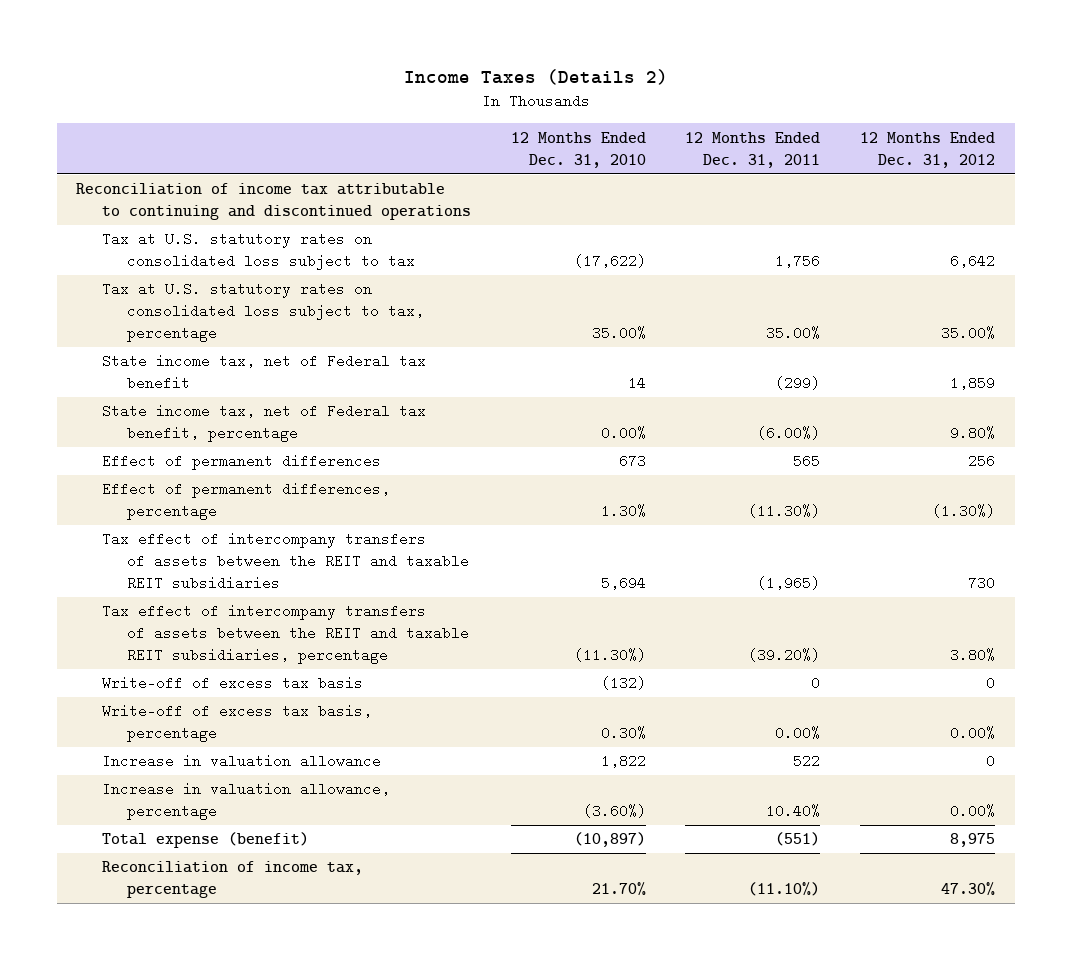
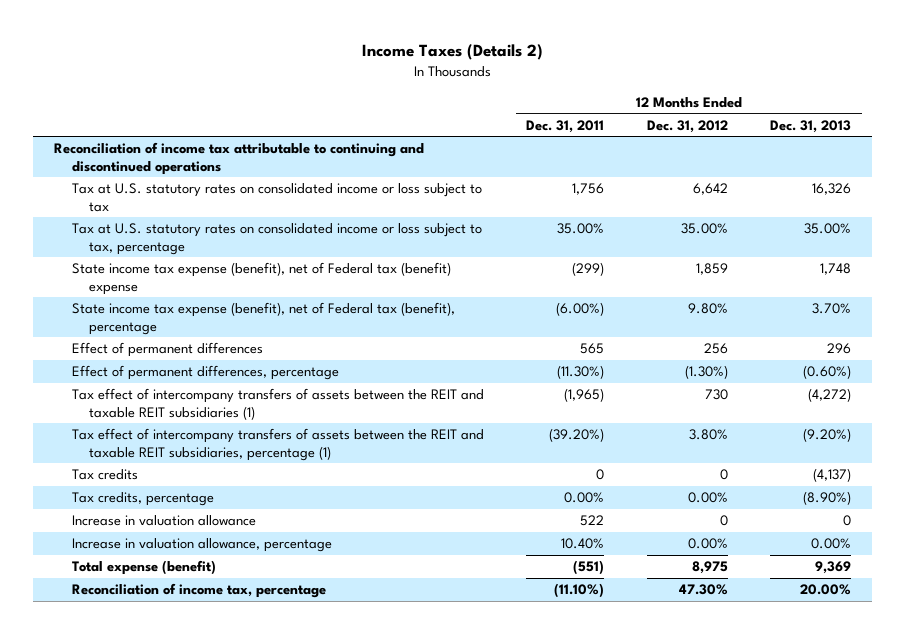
- | 12 Months Ended Dec. 31, 2010 | 12 Months Ended Dec. 31, 2011 | 12 Months Ended Dec. 31, 2012
+ | 12 Months Ended Dec. 31, 2011 | 12 Months Ended Dec. 31, 2012 | 12 Months Ended Dec. 31, 2013
- Tax at U.S. statutory rates on consolidated loss subject to tax | (17,622) | 1,756 | 6,642
- Tax at U.S. statutory rates on consolidated loss subject to tax, percentage | 35.00% | 35.00% | 35.00%
- State income tax, net of Federal tax benefit | 14 | (299) | 1,859
- State income tax, net of Federal tax benefit, percentage | 0.00% | (6.00%) | 9.80%
+ Tax at U.S. statutory rates on consolidated income or loss subject to tax | 1,756 | 6,642 | 16,326
+ Tax at U.S. statutory rates on consolidated income or loss subject to tax, percentage | 35.00% | 35.00% | 35.00%
+ State income tax expense (benefit), net of Federal tax (benefit) expense | (299) | 1,859 | 1,748
+ State income tax expense (benefit), net of Federal tax (benefit), percentage | (6.00%) | 9.80% | 3.70%
- Tax effect of intercompany transfers of assets between the REIT and taxable REIT subsidiaries | 5,694 | (1,965) | 730
- Tax effect of intercompany transfers of assets between the REIT and taxable REIT subsidiaries, percentage | (11.30%) | (39.20%) | 3.80%
- Write-off of excess tax basis | (132) | 0 | 0
- Write-off of excess tax basis, percentage | 0.30% | 0.00% | 0.00%
+ Tax effect of intercompany transfers of assets between the REIT and taxable REIT subsidiaries (1) | (1,965) | 730 | (4,272)
+ Tax effect of intercompany transfers of assets between the REIT and taxable REIT subsidiaries, percentage (1) | (39.20%) | 3.80% | (9.20%)
+ Tax credits | 0 | 0 | (4,137)
+ Tax credits, percentage | 0.00% | 0.00% | (8.90%)

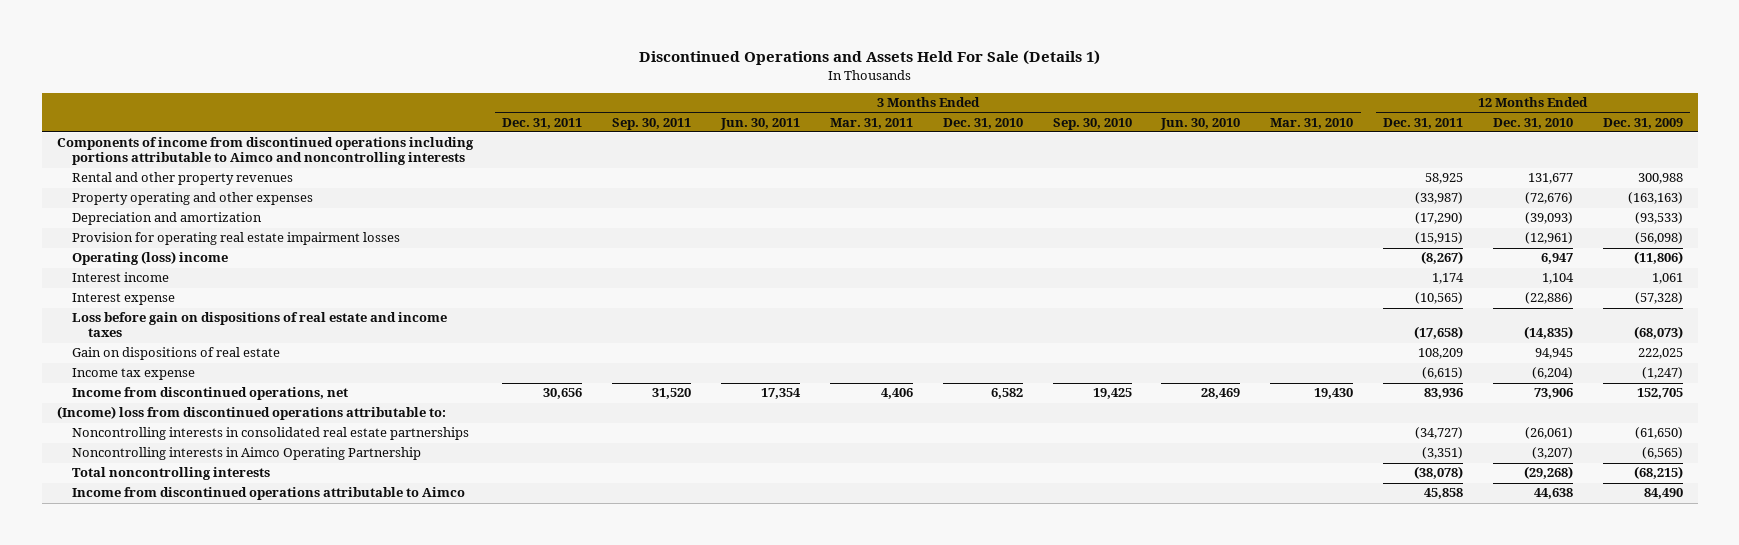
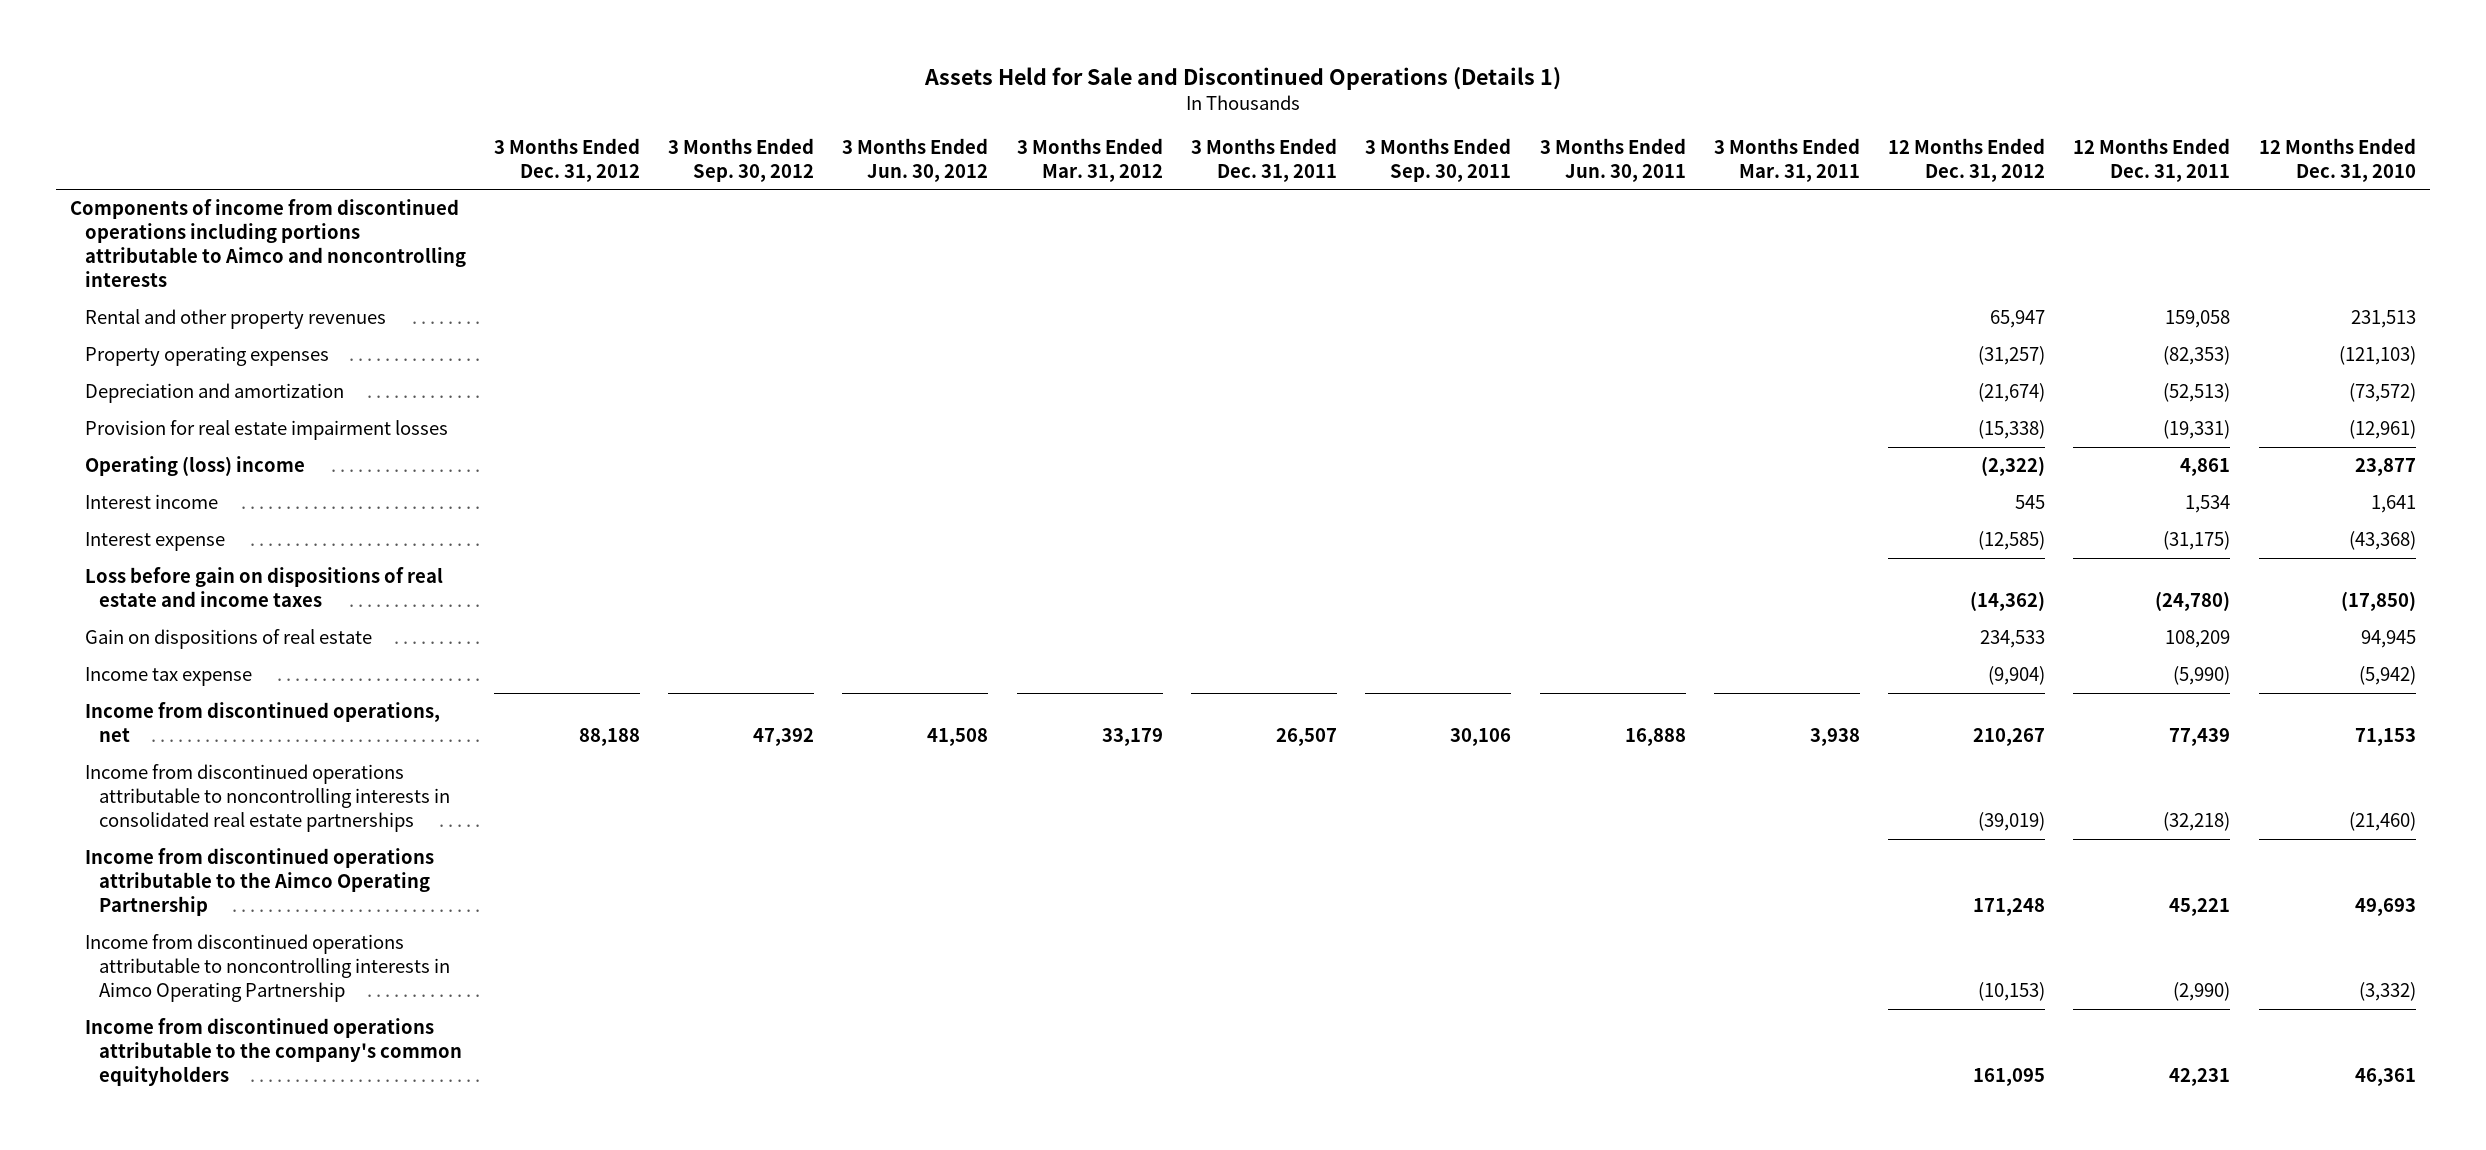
- Discontinued Operations and Assets Held For Sale (Details 1)
+ Assets Held for Sale and Discontinued Operations (Details 1)
- | 3 Months Ended Dec. 31, 2011 | 3 Months Ended Sep. 30, 2011 | 3 Months Ended Jun. 30, 2011 | 3 Months Ended Mar. 31, 2011 | 3 Months Ended Dec. 31, 2010 | 3 Months Ended Sep. 30, 2010 | 3 Months Ended Jun. 30, 2010 | 3 Months Ended Mar. 31, 2010 | 12 Months Ended Dec. 31, 2011 | 12 Months Ended Dec. 31, 2010 | 12 Months Ended Dec. 31, 2009
+ | 3 Months Ended Dec. 31, 2012 | 3 Months Ended Sep. 30, 2012 | 3 Months Ended Jun. 30, 2012 | 3 Months Ended Mar. 31, 2012 | 3 Months Ended Dec. 31, 2011 | 3 Months Ended Sep. 30, 2011 | 3 Months Ended Jun. 30, 2011 | 3 Months Ended Mar. 31, 2011 | 12 Months Ended Dec. 31, 2012 | 12 Months Ended Dec. 31, 2011 | 12 Months Ended Dec. 31, 2010
- Rental and other property revenues | | | | | | | | | 58,925 | 131,677 | 300,988
- Property operating and other expenses | | | | | | | | | (33,987) | (72,676) | (163,163)
- Depreciation and amortization | | | | | | | | | (17,290) | (39,093) | (93,533)
- Provision for operating real estate impairment losses | | | | | | | | | (15,915) | (12,961) | (56,098)
- Operating (loss) income | | | | | | | | | (8,267) | 6,947 | (11,806)
- Interest income | | | | | | | | | 1,174 | 1,104 | 1,061
- Interest expense | | | | | | | | | (10,565) | (22,886) | (57,328)
- Loss before gain on dispositions of real estate and income taxes | | | | | | | | | (17,658) | (14,835) | (68,073)
+ Rental and other property revenues | | | | | | | | | 65,947 | 159,058 | 231,513
+ Property operating expenses | | | | | | | | | (31,257) | (82,353) | (121,103)
+ Depreciation and amortization | | | | | | | | | (21,674) | (52,513) | (73,572)
+ Provision for real estate impairment losses | | | | | | | | | (15,338) | (19,331) | (12,961)
+ Operating (loss) income | | | | | | | | | (2,322) | 4,861 | 23,877
+ Interest income | | | | | | | | | 545 | 1,534 | 1,641
+ Interest expense | | | | | | | | | (12,585) | (31,175) | (43,368)
+ Loss before gain on dispositions of real estate and income taxes | | | | | | | | | (14,362) | (24,780) | (17,850)
- Income tax expense | | | | | | | | | (6,615) | (6,204) | (1,247)
- Income from discontinued operations, net | 30,656 | 31,520 | 17,354 | 4,406 | 6,582 | 19,425 | 28,469 | 19,430 | 83,936 | 73,906 | 152,705
- (Income) loss from discontinued operations attributable to:
- Noncontrolling interests in consolidated real estate partnerships | | | | | | | | | (34,727) | (26,061) | (61,650)
- Noncontrolling interests in Aimco Operating Partnership | | | | | | | | | (3,351) | (3,207) | (6,565)
- Total noncontrolling interests | | | | | | | | | (38,078) | (29,268) | (68,215)
- Income from discontinued operations attributable to Aimco | | | | | | | | | 45,858 | 44,638 | 84,490
+ Income tax expense | | | | | | | | | (9,904) | (5,990) | (5,942)
+ Income from discontinued operations, net | 88,188 | 47,392 | 41,508 | 33,179 | 26,507 | 30,106 | 16,888 | 3,938 | 210,267 | 77,439 | 71,153
+ Income from discontinued operations attributable to noncontrolling interests in consolidated real estate partnerships | | | | | | | | | (39,019) | (32,218) | (21,460)
+ Income from discontinued operations attributable to the Aimco Operating Partnership | | | | | | | | | 171,248 | 45,221 | 49,693
+ Income from discontinued operations attributable to noncontrolling interests in Aimco Operating Partnership | | | | | | | | | (10,153) | (2,990) | (3,332)
+ Income from discontinued operations attributable to the company's common equityholders | | | | | | | | | 161,095 | 42,231 | 46,361

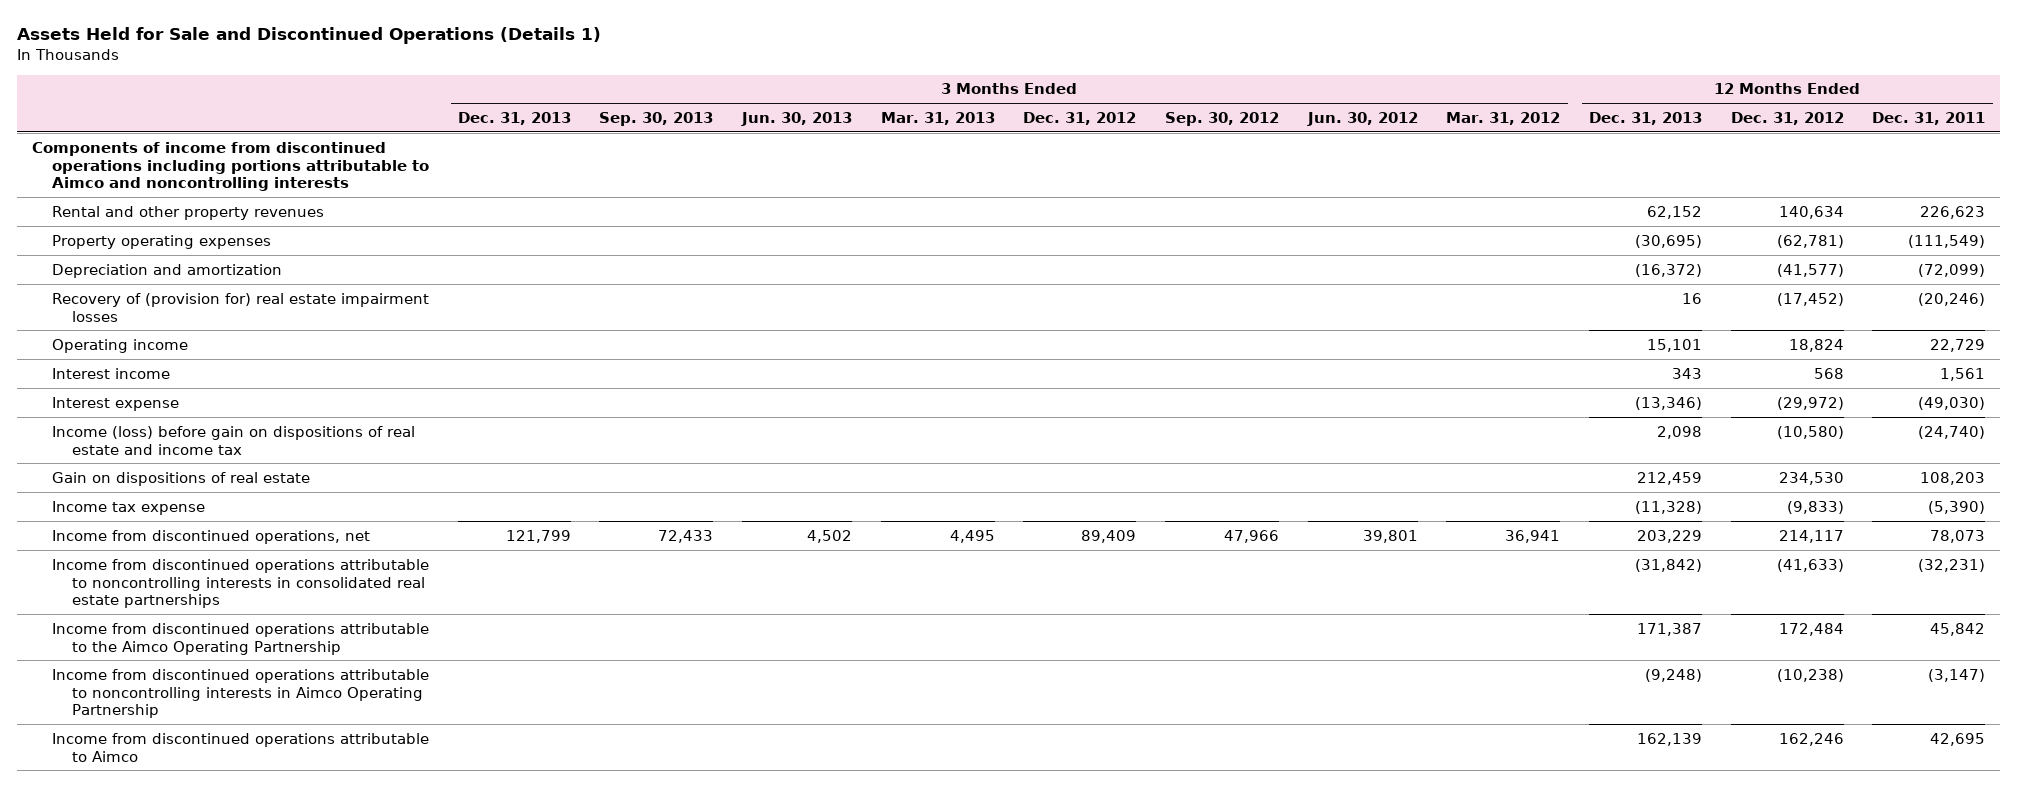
- | 3 Months Ended Dec. 31, 2012 | 3 Months Ended Sep. 30, 2012 | 3 Months Ended Jun. 30, 2012 | 3 Months Ended Mar. 31, 2012 | 3 Months Ended Dec. 31, 2011 | 3 Months Ended Sep. 30, 2011 | 3 Months Ended Jun. 30, 2011 | 3 Months Ended Mar. 31, 2011 | 12 Months Ended Dec. 31, 2012 | 12 Months Ended Dec. 31, 2011 | 12 Months Ended Dec. 31, 2010
+ | 3 Months Ended Dec. 31, 2013 | 3 Months Ended Sep. 30, 2013 | 3 Months Ended Jun. 30, 2013 | 3 Months Ended Mar. 31, 2013 | 3 Months Ended Dec. 31, 2012 | 3 Months Ended Sep. 30, 2012 | 3 Months Ended Jun. 30, 2012 | 3 Months Ended Mar. 31, 2012 | 12 Months Ended Dec. 31, 2013 | 12 Months Ended Dec. 31, 2012 | 12 Months Ended Dec. 31, 2011
- Rental and other property revenues | | | | | | | | | 65,947 | 159,058 | 231,513
- Property operating expenses | | | | | | | | | (31,257) | (82,353) | (121,103)
- Depreciation and amortization | | | | | | | | | (21,674) | (52,513) | (73,572)
- Provision for real estate impairment losses | | | | | | | | | (15,338) | (19,331) | (12,961)
- Operating (loss) income | | | | | | | | | (2,322) | 4,861 | 23,877
- Interest income | | | | | | | | | 545 | 1,534 | 1,641
- Interest expense | | | | | | | | | (12,585) | (31,175) | (43,368)
- Loss before gain on dispositions of real estate and income taxes | | | | | | | | | (14,362) | (24,780) | (17,850)
- Gain on dispositions of real estate | | | | | | | | | 234,533 | 108,209 | 94,945
- Income tax expense | | | | | | | | | (9,904) | (5,990) | (5,942)
- Income from discontinued operations, net | 88,188 | 47,392 | 41,508 | 33,179 | 26,507 | 30,106 | 16,888 | 3,938 | 210,267 | 77,439 | 71,153
- Income from discontinued operations attributable to noncontrolling interests in consolidated real estate partnerships | | | | | | | | | (39,019) | (32,218) | (21,460)
- Income from discontinued operations attributable to the Aimco Operating Partnership | | | | | | | | | 171,248 | 45,221 | 49,693
- Income from discontinued operations attributable to noncontrolling interests in Aimco Operating Partnership | | | | | | | | | (10,153) | (2,990) | (3,332)
- Income from discontinued operations attributable to the company's common equityholders | | | | | | | | | 161,095 | 42,231 | 46,361
+ Rental and other property revenues | | | | | | | | | 62,152 | 140,634 | 226,623
+ Property operating expenses | | | | | | | | | (30,695) | (62,781) | (111,549)
+ Depreciation and amortization | | | | | | | | | (16,372) | (41,577) | (72,099)
+ Recovery of (provision for) real estate impairment losses | | | | | | | | | 16 | (17,452) | (20,246)
+ Operating income | | | | | | | | | 15,101 | 18,824 | 22,729
+ Interest income | | | | | | | | | 343 | 568 | 1,561
+ Interest expense | | | | | | | | | (13,346) | (29,972) | (49,030)
+ Income (loss) before gain on dispositions of real estate and income tax | | | | | | | | | 2,098 | (10,580) | (24,740)
+ Gain on dispositions of real estate | | | | | | | | | 212,459 | 234,530 | 108,203
+ Income tax expense | | | | | | | | | (11,328) | (9,833) | (5,390)
+ Income from discontinued operations, net | 121,799 | 72,433 | 4,502 | 4,495 | 89,409 | 47,966 | 39,801 | 36,941 | 203,229 | 214,117 | 78,073
+ Income from discontinued operations attributable to noncontrolling interests in consolidated real estate partnerships | | | | | | | | | (31,842) | (41,633) | (32,231)
+ Income from discontinued operations attributable to the Aimco Operating Partnership | | | | | | | | | 171,387 | 172,484 | 45,842
+ Income from discontinued operations attributable to noncontrolling interests in Aimco Operating Partnership | | | | | | | | | (9,248) | (10,238) | (3,147)
+ Income from discontinued operations attributable to Aimco | | | | | | | | | 162,139 | 162,246 | 42,695

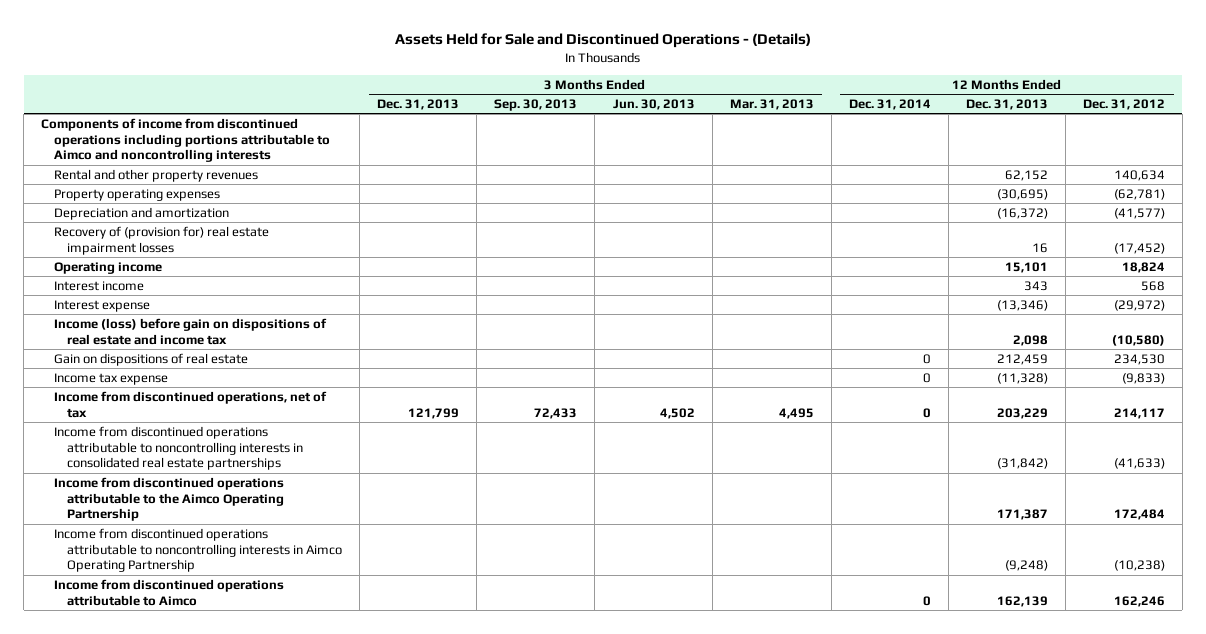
- Assets Held for Sale and Discontinued Operations (Details 1)
+ Assets Held for Sale and Discontinued Operations - (Details)
- | 3 Months Ended Dec. 31, 2013 | 3 Months Ended Sep. 30, 2013 | 3 Months Ended Jun. 30, 2013 | 3 Months Ended Mar. 31, 2013 | 3 Months Ended Dec. 31, 2012 | 3 Months Ended Sep. 30, 2012 | 3 Months Ended Jun. 30, 2012 | 3 Months Ended Mar. 31, 2012 | 12 Months Ended Dec. 31, 2013 | 12 Months Ended Dec. 31, 2012 | 12 Months Ended Dec. 31, 2011
+ | 3 Months Ended Dec. 31, 2013 | 3 Months Ended Sep. 30, 2013 | 3 Months Ended Jun. 30, 2013 | 3 Months Ended Mar. 31, 2013 | 12 Months Ended Dec. 31, 2014 | 12 Months Ended Dec. 31, 2013 | 12 Months Ended Dec. 31, 2012
- Income from discontinued operations, net | 121,799 | 72,433 | 4,502 | 4,495 | 89,409 | 47,966 | 39,801 | 36,941 | 203,229 | 214,117 | 78,073
+ Income from discontinued operations, net of tax | 121,799 | 72,433 | 4,502 | 4,495 | 0 | 203,229 | 214,117

